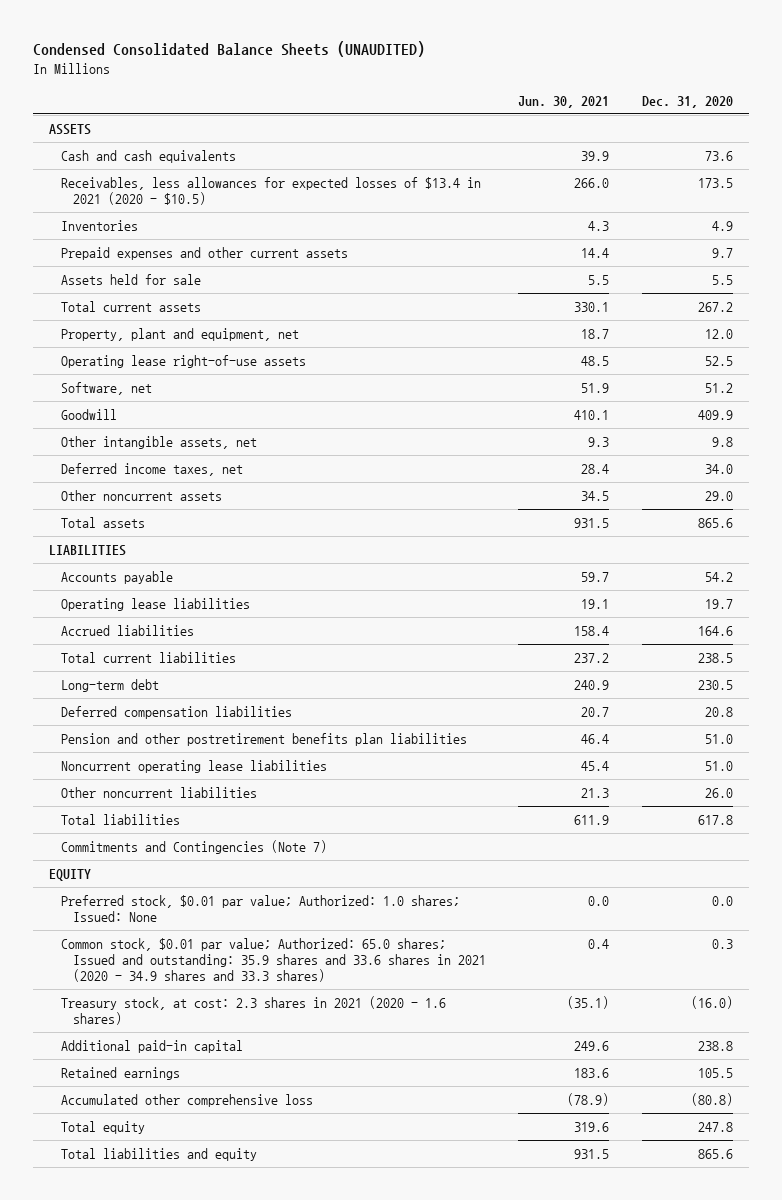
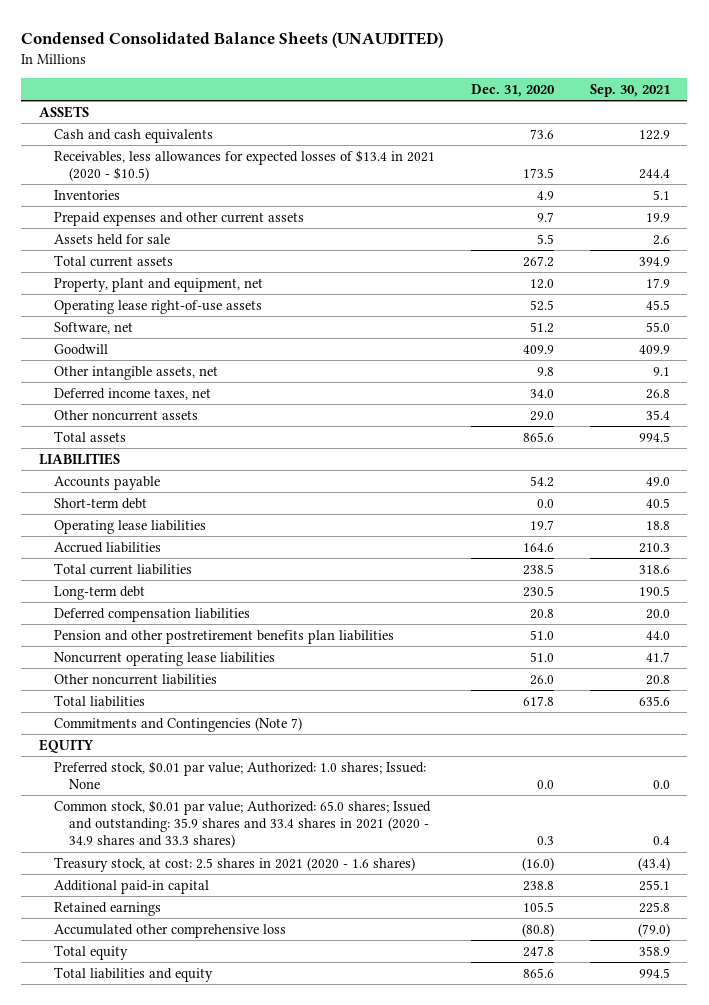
- | Jun. 30, 2021 | Dec. 31, 2020
+ | Dec. 31, 2020 | Sep. 30, 2021
+ Short-term debt | 0.0 | 40.5
- Common stock, $0.01 par value; Authorized: 65.0 shares; Issued and outstanding: 35.9 shares and 33.6 shares in 2021 (2020 - 34.9 shares and 33.3 shares) | 0.4 | 0.3
- Treasury stock, at cost: 2.3 shares in 2021 (2020 - 1.6 shares) | (35.1) | (16.0)
+ Common stock, $0.01 par value; Authorized: 65.0 shares; Issued and outstanding: 35.9 shares and 33.4 shares in 2021 (2020 - 34.9 shares and 33.3 shares) | 0.3 | 0.4
+ Treasury stock, at cost: 2.5 shares in 2021 (2020 - 1.6 shares) | (16.0) | (43.4)

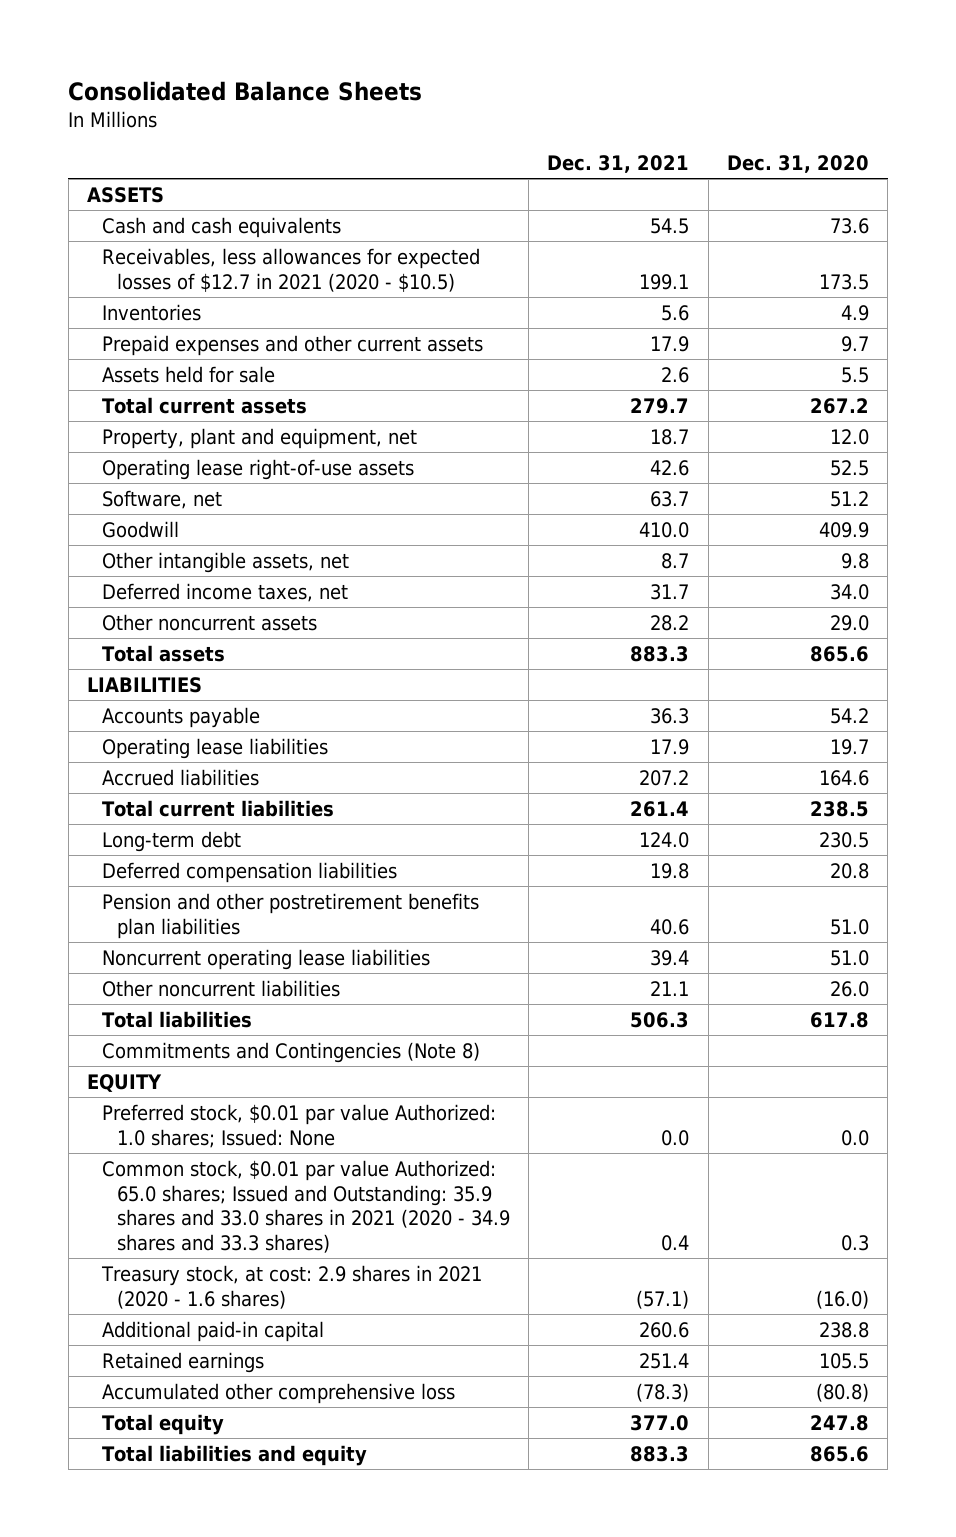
- Condensed Consolidated Balance Sheets (UNAUDITED)
+ Consolidated Balance Sheets
- | Dec. 31, 2020 | Sep. 30, 2021
+ | Dec. 31, 2021 | Dec. 31, 2020
- Receivables, less allowances for expected losses of $13.4 in 2021 (2020 - $10.5) | 173.5 | 244.4
+ Receivables, less allowances for expected losses of $12.7 in 2021 (2020 - $10.5) | 199.1 | 173.5
- Short-term debt | 0.0 | 40.5
- Commitments and Contingencies (Note 7)
+ Commitments and Contingencies (Note 8)
- Preferred stock, $0.01 par value; Authorized: 1.0 shares; Issued: None | 0.0 | 0.0
- Common stock, $0.01 par value; Authorized: 65.0 shares; Issued and outstanding: 35.9 shares and 33.4 shares in 2021 (2020 - 34.9 shares and 33.3 shares) | 0.3 | 0.4
- Treasury stock, at cost: 2.5 shares in 2021 (2020 - 1.6 shares) | (16.0) | (43.4)
+ Preferred stock, $0.01 par value Authorized: 1.0 shares; Issued: None | 0.0 | 0.0
+ Common stock, $0.01 par value Authorized: 65.0 shares; Issued and Outstanding: 35.9 shares and 33.0 shares in 2021 (2020 - 34.9 shares and 33.3 shares) | 0.4 | 0.3
+ Treasury stock, at cost: 2.9 shares in 2021 (2020 - 1.6 shares) | (57.1) | (16.0)

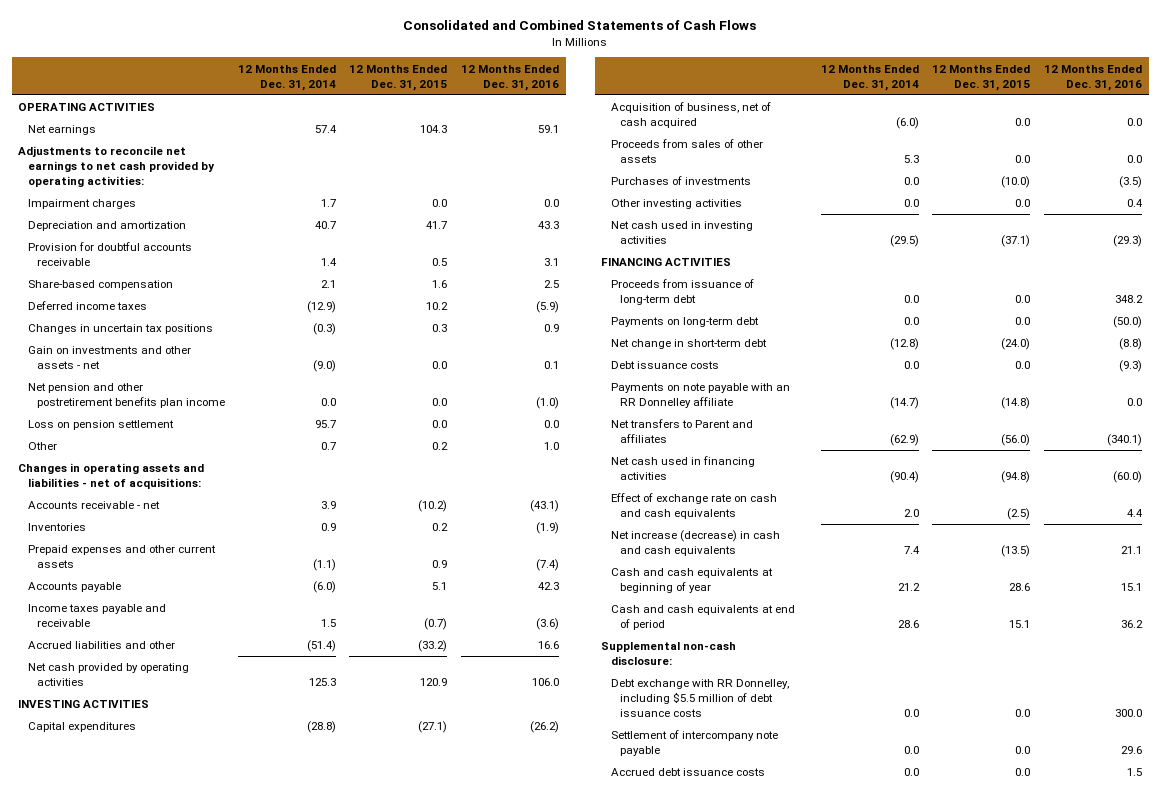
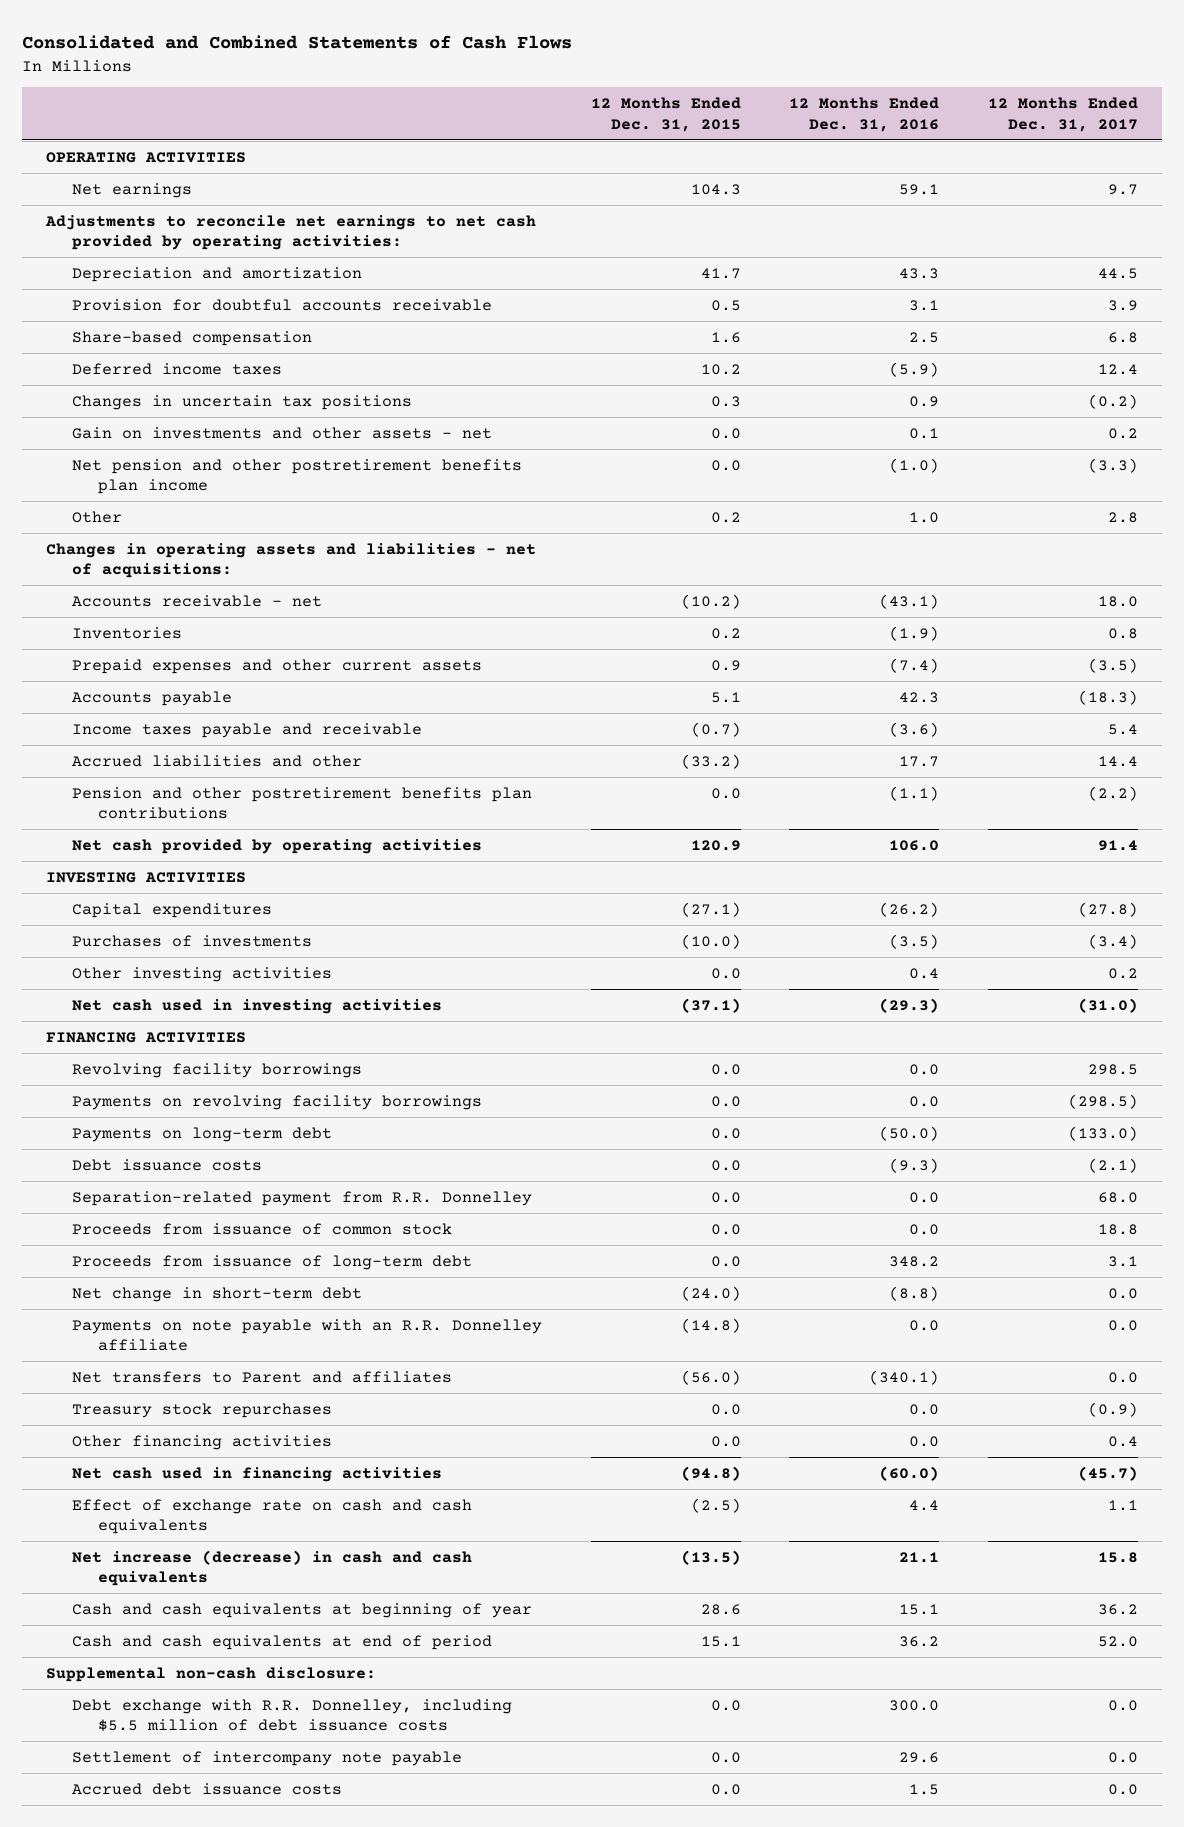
- | 12 Months Ended Dec. 31, 2014 | 12 Months Ended Dec. 31, 2015 | 12 Months Ended Dec. 31, 2016
+ | 12 Months Ended Dec. 31, 2015 | 12 Months Ended Dec. 31, 2016 | 12 Months Ended Dec. 31, 2017
- Impairment charges | 1.7 | 0.0 | 0.0
- Loss on pension settlement | 95.7 | 0.0 | 0.0
- Accrued liabilities and other | (51.4) | (33.2) | 16.6
+ Accrued liabilities and other | (33.2) | 17.7 | 14.4
+ Pension and other postretirement benefits plan contributions | 0.0 | (1.1) | (2.2)
- Acquisition of business, net of cash acquired | (6.0) | 0.0 | 0.0
- Proceeds from sales of other assets | 5.3 | 0.0 | 0.0
+ Revolving facility borrowings | 0.0 | 0.0 | 298.5
+ Payments on revolving facility borrowings | 0.0 | 0.0 | (298.5)
- Payments on note payable with an RR Donnelley affiliate | (14.7) | (14.8) | 0.0
+ Separation-related payment from R.R. Donnelley | 0.0 | 0.0 | 68.0
+ Proceeds from issuance of common stock | 0.0 | 0.0 | 18.8
moved down: Proceeds from issuance of long-term debt | 0.0 | 348.2 | 3.1
moved down: Net change in short-term debt | (24.0) | (8.8) | 0.0
+ Payments on note payable with an R.R. Donnelley affiliate | (14.8) | 0.0 | 0.0
+ Treasury stock repurchases | 0.0 | 0.0 | (0.9)
+ Other financing activities | 0.0 | 0.0 | 0.4
- Debt exchange with RR Donnelley, including $5.5 million of debt issuance costs | 0.0 | 0.0 | 300.0
+ Debt exchange with R.R. Donnelley, including $5.5 million of debt issuance costs | 0.0 | 300.0 | 0.0

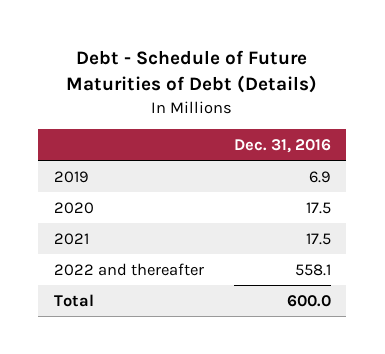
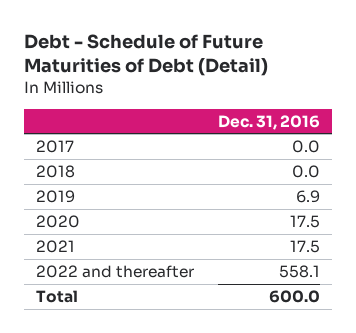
- Debt - Schedule of Future Maturities of Debt (Details)
+ Debt - Schedule of Future Maturities of Debt (Detail)
+ 2017 | 0.0
+ 2018 | 0.0

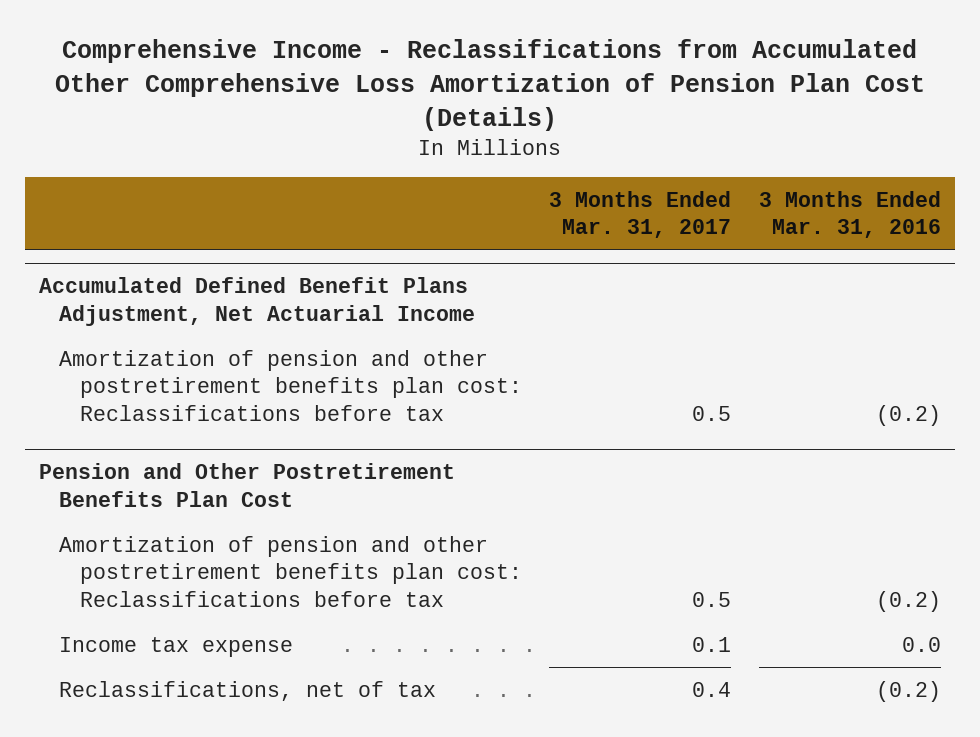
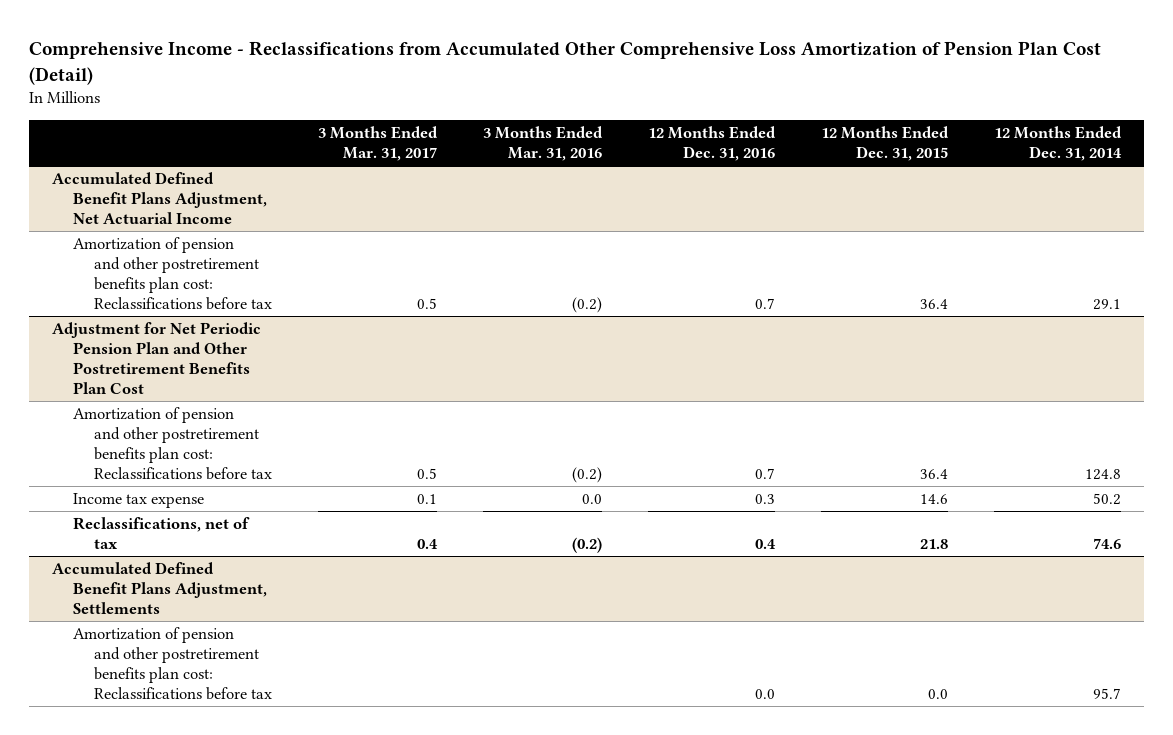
- Comprehensive Income - Reclassifications from Accumulated Other Comprehensive Loss Amortization of Pension Plan Cost (Details)
+ Comprehensive Income - Reclassifications from Accumulated Other Comprehensive Loss Amortization of Pension Plan Cost (Detail)
- | 3 Months Ended Mar. 31, 2017 | 3 Months Ended Mar. 31, 2016
+ | 3 Months Ended Mar. 31, 2017 | 3 Months Ended Mar. 31, 2016 | 12 Months Ended Dec. 31, 2016 | 12 Months Ended Dec. 31, 2015 | 12 Months Ended Dec. 31, 2014
- Pension and Other Postretirement Benefits Plan Cost
+ Adjustment for Net Periodic Pension Plan and Other Postretirement Benefits Plan Cost
+ Accumulated Defined Benefit Plans Adjustment, Settlements
+ Amortization of pension and other postretirement benefits plan cost: Reclassifications before tax | | | 0.0 | 0.0 | 95.7

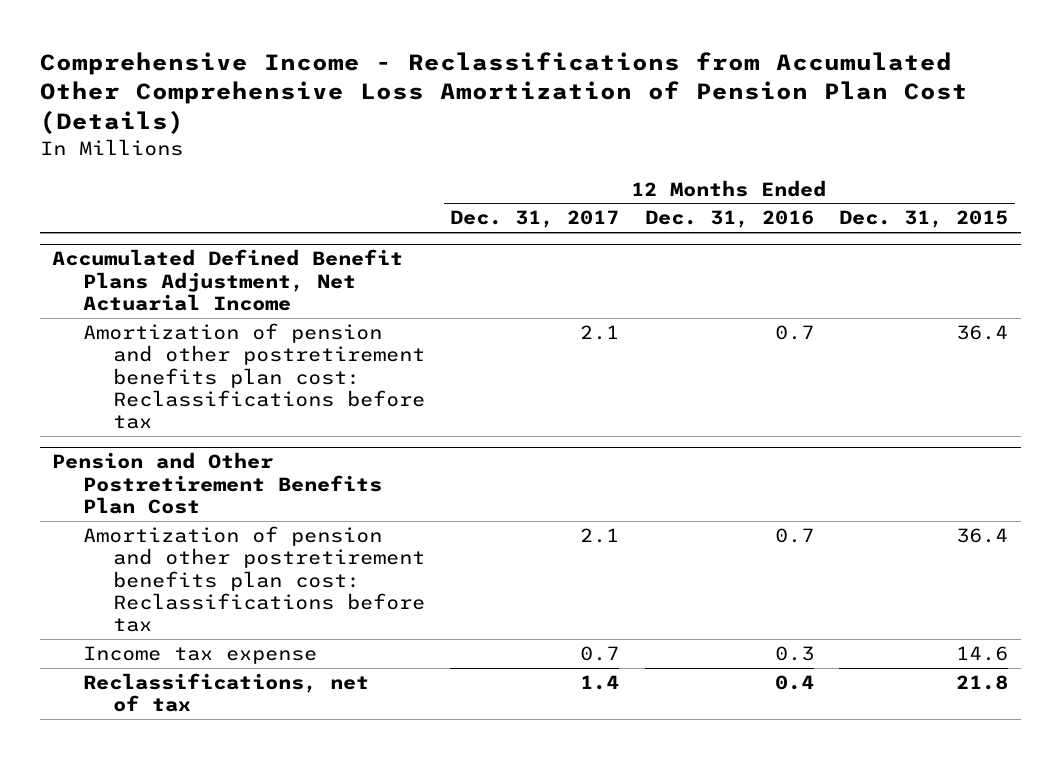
- Comprehensive Income - Reclassifications from Accumulated Other Comprehensive Loss Amortization of Pension Plan Cost (Detail)
+ Comprehensive Income - Reclassifications from Accumulated Other Comprehensive Loss Amortization of Pension Plan Cost (Details)
- | 3 Months Ended Mar. 31, 2017 | 3 Months Ended Mar. 31, 2016 | 12 Months Ended Dec. 31, 2016 | 12 Months Ended Dec. 31, 2015 | 12 Months Ended Dec. 31, 2014
+ | 12 Months Ended Dec. 31, 2017 | 12 Months Ended Dec. 31, 2016 | 12 Months Ended Dec. 31, 2015
- Adjustment for Net Periodic Pension Plan and Other Postretirement Benefits Plan Cost
+ Pension and Other Postretirement Benefits Plan Cost
- Accumulated Defined Benefit Plans Adjustment, Settlements
- Amortization of pension and other postretirement benefits plan cost: Reclassifications before tax | | | 0.0 | 0.0 | 95.7

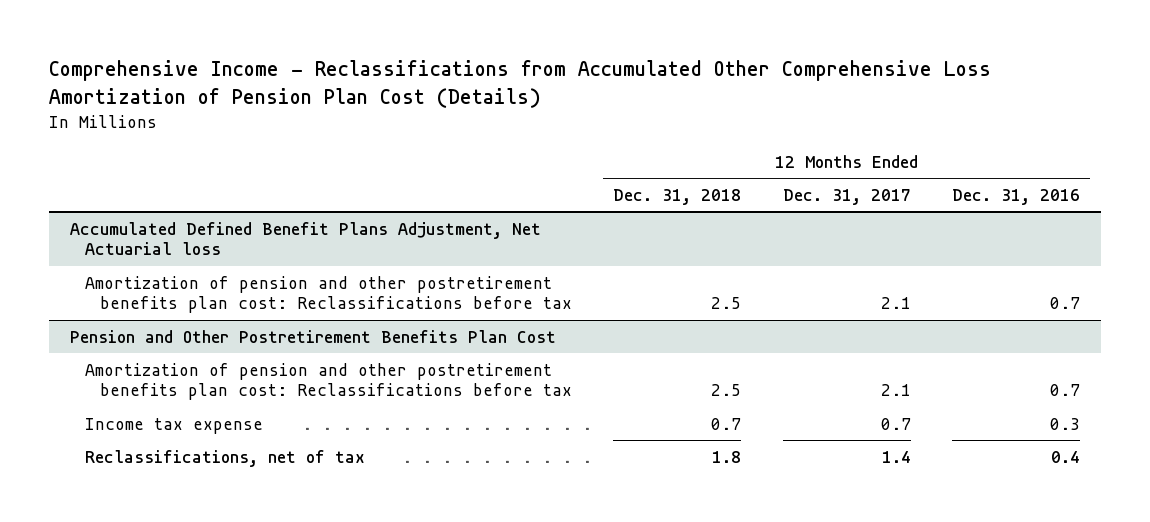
- | 12 Months Ended Dec. 31, 2017 | 12 Months Ended Dec. 31, 2016 | 12 Months Ended Dec. 31, 2015
+ | 12 Months Ended Dec. 31, 2018 | 12 Months Ended Dec. 31, 2017 | 12 Months Ended Dec. 31, 2016
- Accumulated Defined Benefit Plans Adjustment, Net Actuarial Income
+ Accumulated Defined Benefit Plans Adjustment, Net Actuarial loss

